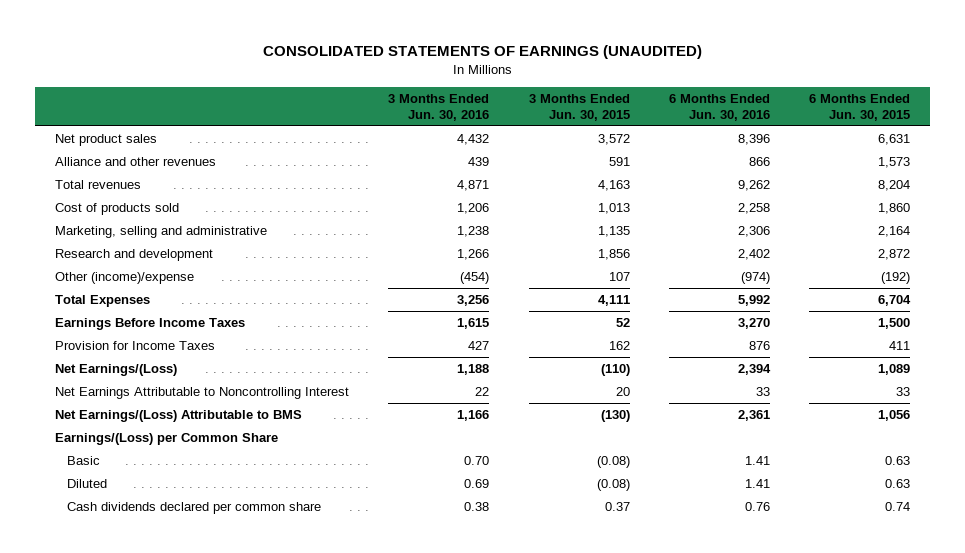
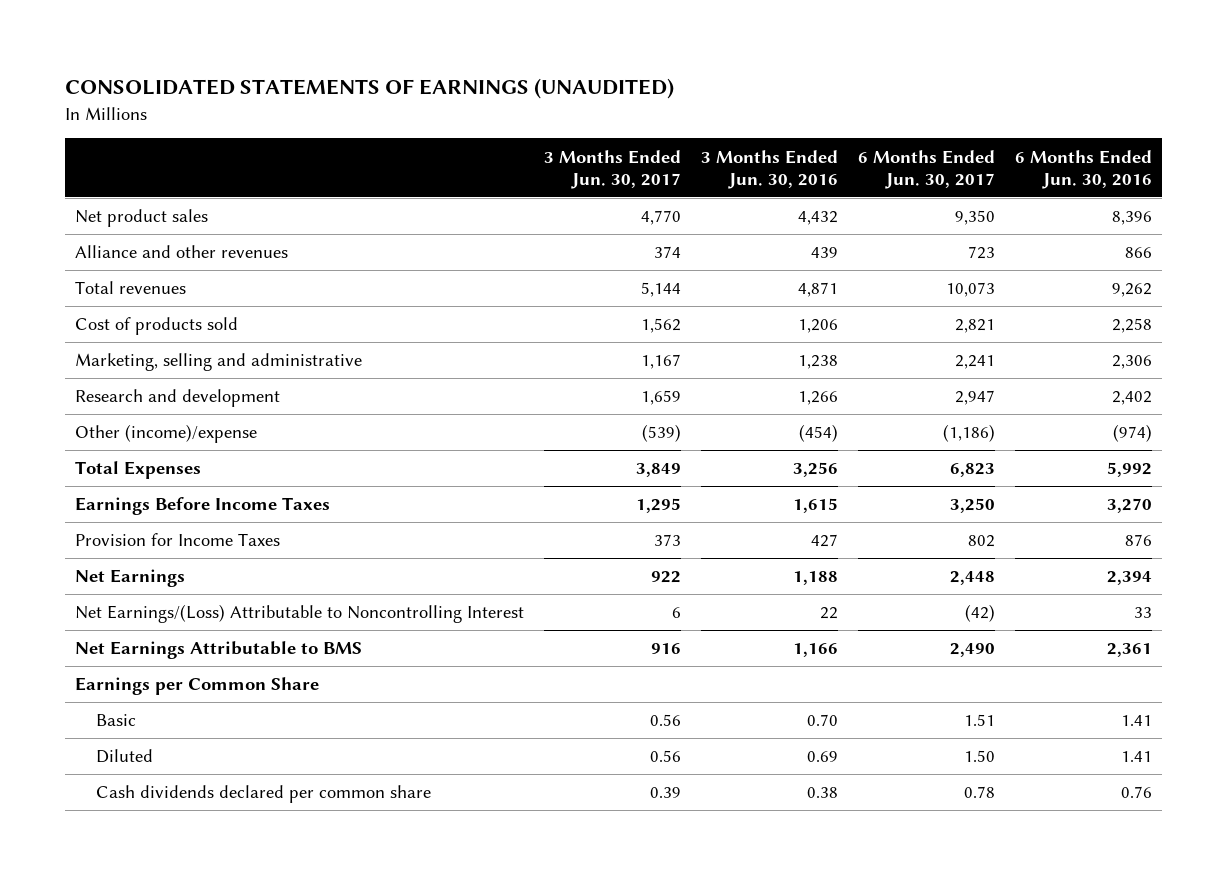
- | 3 Months Ended Jun. 30, 2016 | 3 Months Ended Jun. 30, 2015 | 6 Months Ended Jun. 30, 2016 | 6 Months Ended Jun. 30, 2015
+ | 3 Months Ended Jun. 30, 2017 | 3 Months Ended Jun. 30, 2016 | 6 Months Ended Jun. 30, 2017 | 6 Months Ended Jun. 30, 2016
- Net Earnings/(Loss) | 1,188 | (110) | 2,394 | 1,089
- Net Earnings Attributable to Noncontrolling Interest | 22 | 20 | 33 | 33
- Net Earnings/(Loss) Attributable to BMS | 1,166 | (130) | 2,361 | 1,056
- Earnings/(Loss) per Common Share
+ Net Earnings | 922 | 1,188 | 2,448 | 2,394
+ Net Earnings/(Loss) Attributable to Noncontrolling Interest | 6 | 22 | (42) | 33
+ Net Earnings Attributable to BMS | 916 | 1,166 | 2,490 | 2,361
+ Earnings per Common Share

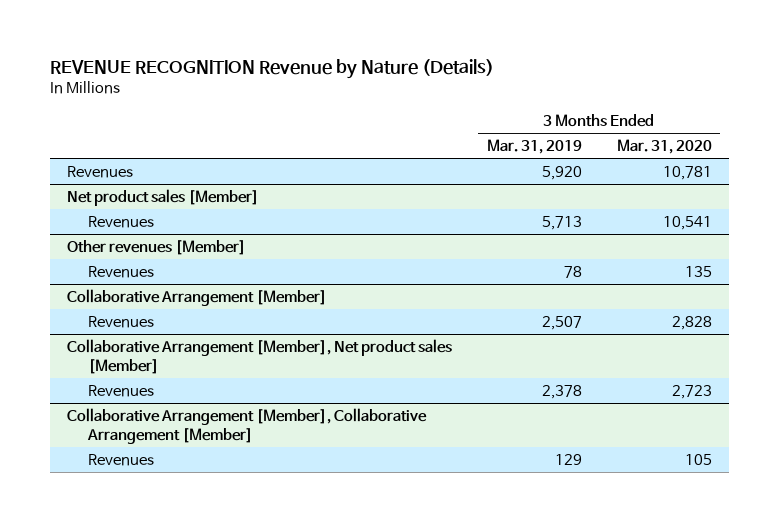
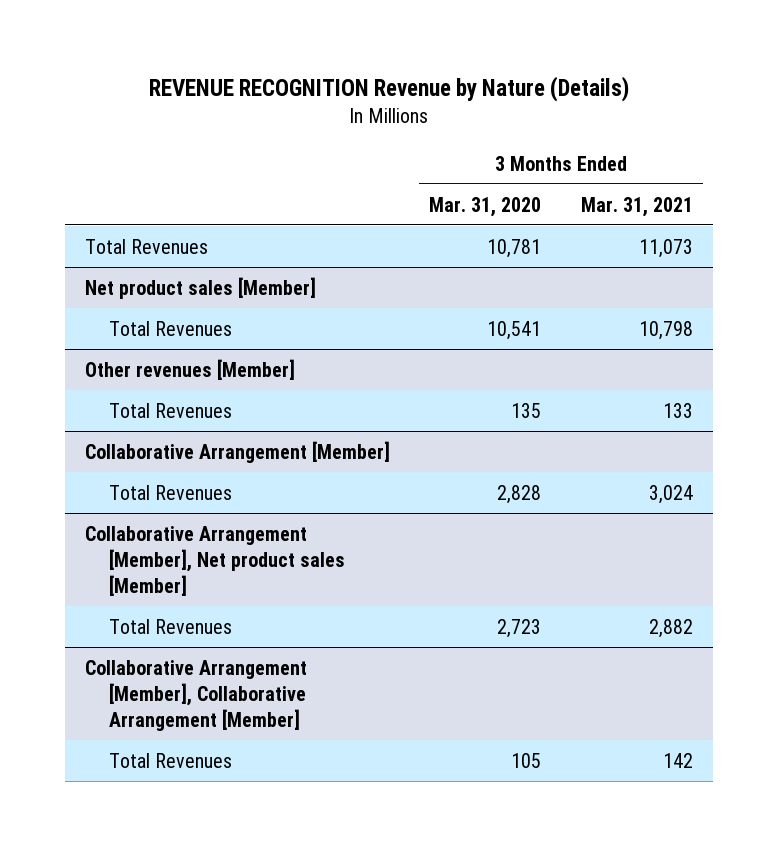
- | 3 Months Ended Mar. 31, 2019 | 3 Months Ended Mar. 31, 2020
+ | 3 Months Ended Mar. 31, 2020 | 3 Months Ended Mar. 31, 2021
- Revenues | 5,920 | 10,781
+ Total Revenues | 10,781 | 11,073
@ Net product sales [Member]
- Revenues | 5,713 | 10,541
+ Total Revenues | 10,541 | 10,798
@ Other revenues [Member]
- Revenues | 78 | 135
+ Total Revenues | 135 | 133
@ Collaborative Arrangement [Member]
- Revenues | 2,507 | 2,828
+ Total Revenues | 2,828 | 3,024
@ Collaborative Arrangement [Member], Net product sales [Member]
- Revenues | 2,378 | 2,723
+ Total Revenues | 2,723 | 2,882
@ Collaborative Arrangement [Member], Collaborative Arrangement [Member]
- Revenues | 129 | 105
+ Total Revenues | 105 | 142

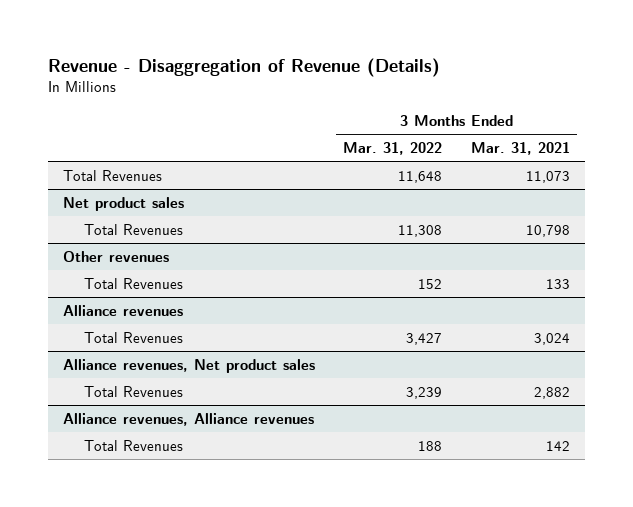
- REVENUE RECOGNITION Revenue by Nature (Details)
+ Revenue - Disaggregation of Revenue (Details)
- | 3 Months Ended Mar. 31, 2020 | 3 Months Ended Mar. 31, 2021
+ | 3 Months Ended Mar. 31, 2022 | 3 Months Ended Mar. 31, 2021
- Net product sales [Member]
+ Net product sales
- Other revenues [Member]
+ Other revenues
- Collaborative Arrangement [Member]
+ Alliance revenues
- Collaborative Arrangement [Member], Net product sales [Member]
+ Alliance revenues, Net product sales
- Collaborative Arrangement [Member], Collaborative Arrangement [Member]
+ Alliance revenues, Alliance revenues

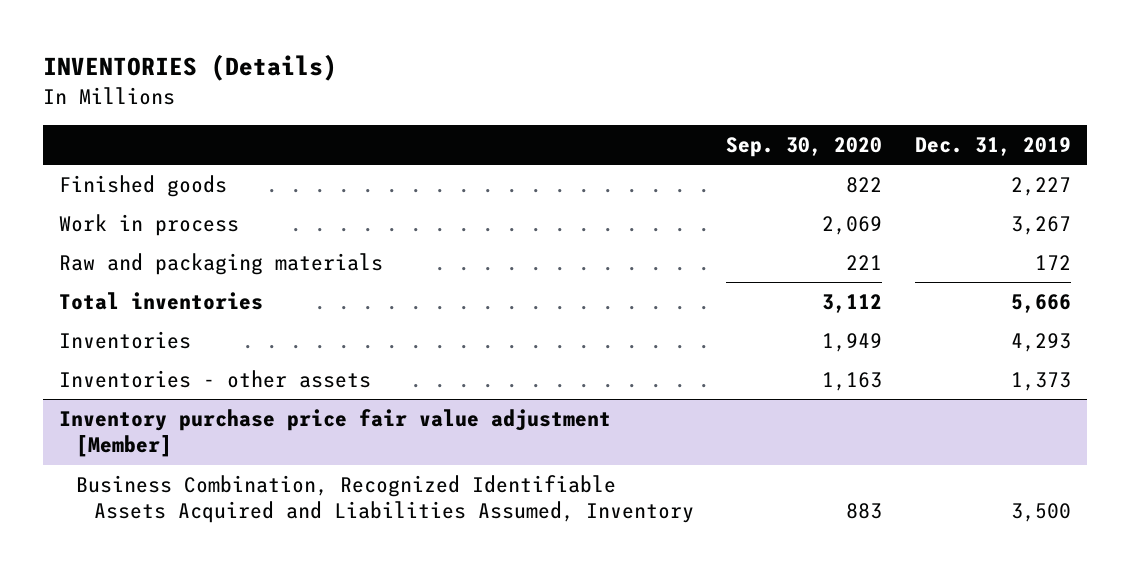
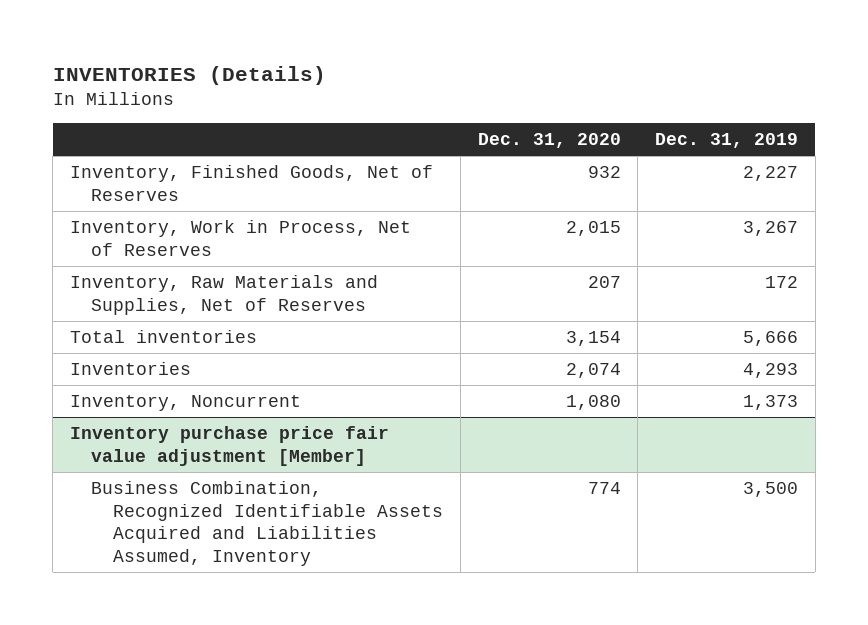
- | Sep. 30, 2020 | Dec. 31, 2019
+ | Dec. 31, 2020 | Dec. 31, 2019
- Finished goods | 822 | 2,227
- Work in process | 2,069 | 3,267
- Raw and packaging materials | 221 | 172
+ Inventory, Finished Goods, Net of Reserves | 932 | 2,227
+ Inventory, Work in Process, Net of Reserves | 2,015 | 3,267
+ Inventory, Raw Materials and Supplies, Net of Reserves | 207 | 172
- Inventories - other assets | 1,163 | 1,373
+ Inventory, Noncurrent | 1,080 | 1,373

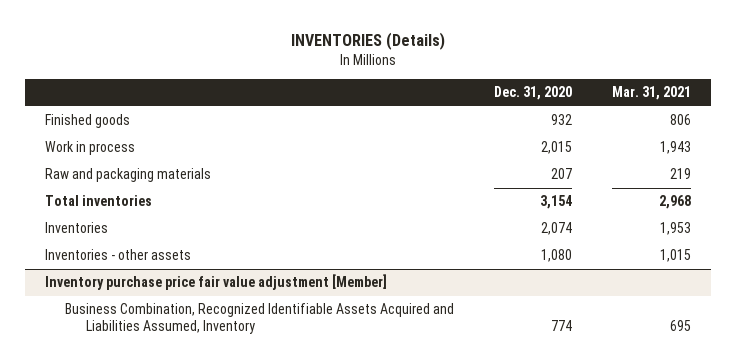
- | Dec. 31, 2020 | Dec. 31, 2019
+ | Dec. 31, 2020 | Mar. 31, 2021
- Inventory, Finished Goods, Net of Reserves | 932 | 2,227
- Inventory, Work in Process, Net of Reserves | 2,015 | 3,267
- Inventory, Raw Materials and Supplies, Net of Reserves | 207 | 172
+ Finished goods | 932 | 806
+ Work in process | 2,015 | 1,943
+ Raw and packaging materials | 207 | 219
- Inventory, Noncurrent | 1,080 | 1,373
+ Inventories - other assets | 1,080 | 1,015

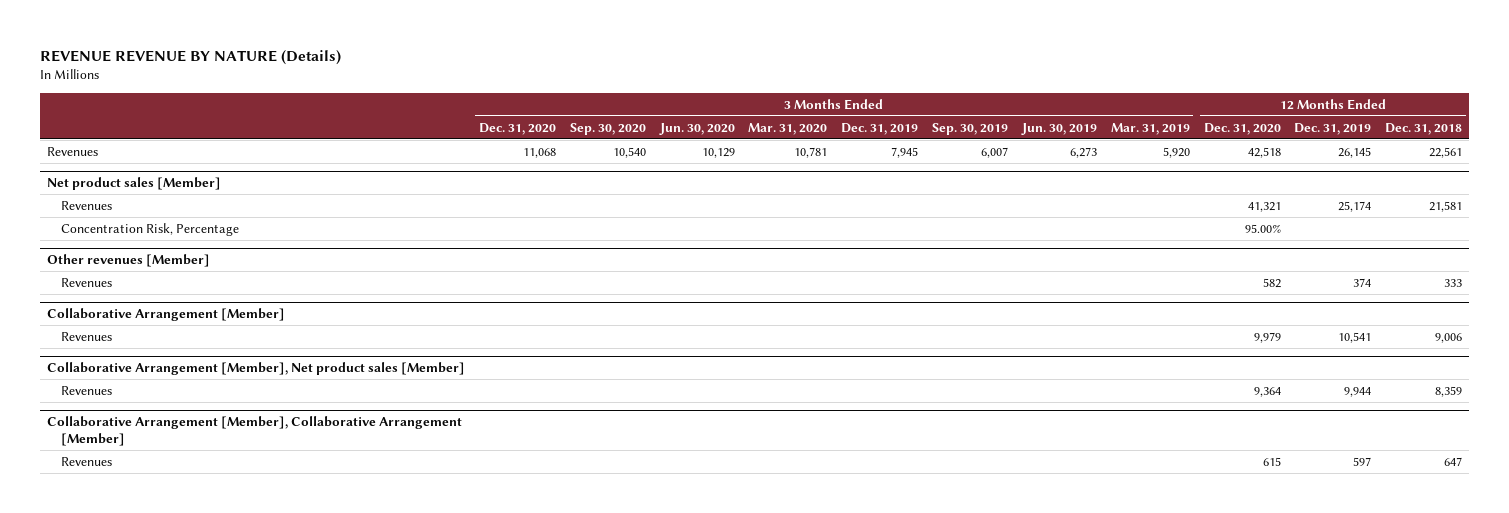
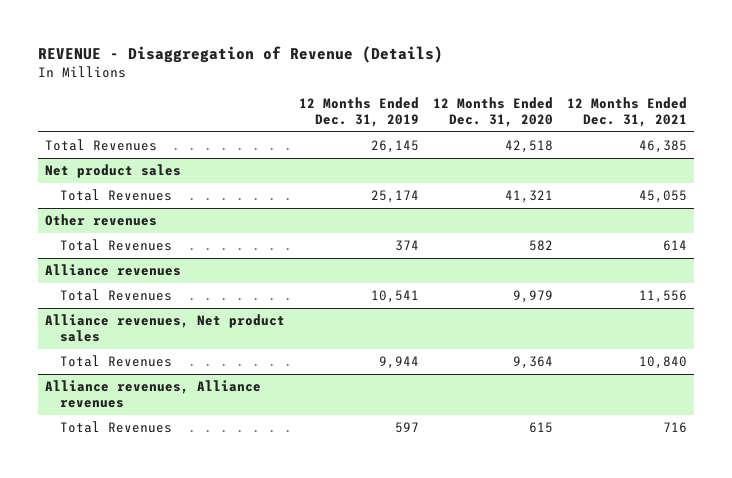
- REVENUE REVENUE BY NATURE (Details)
+ REVENUE - Disaggregation of Revenue (Details)
- | 3 Months Ended Dec. 31, 2020 | 3 Months Ended Sep. 30, 2020 | 3 Months Ended Jun. 30, 2020 | 3 Months Ended Mar. 31, 2020 | 3 Months Ended Dec. 31, 2019 | 3 Months Ended Sep. 30, 2019 | 3 Months Ended Jun. 30, 2019 | 3 Months Ended Mar. 31, 2019 | 12 Months Ended Dec. 31, 2020 | 12 Months Ended Dec. 31, 2019 | 12 Months Ended Dec. 31, 2018
+ | 12 Months Ended Dec. 31, 2019 | 12 Months Ended Dec. 31, 2020 | 12 Months Ended Dec. 31, 2021
- Revenues | 11,068 | 10,540 | 10,129 | 10,781 | 7,945 | 6,007 | 6,273 | 5,920 | 42,518 | 26,145 | 22,561
- Net product sales [Member]
- Revenues | | | | | | | | | 41,321 | 25,174 | 21,581
- Concentration Risk, Percentage | | | | | | | | | 95.00% | |
- Other revenues [Member]
- Revenues | | | | | | | | | 582 | 374 | 333
- Collaborative Arrangement [Member]
- Revenues | | | | | | | | | 9,979 | 10,541 | 9,006
- Collaborative Arrangement [Member], Net product sales [Member]
- Revenues | | | | | | | | | 9,364 | 9,944 | 8,359
- Collaborative Arrangement [Member], Collaborative Arrangement [Member]
- Revenues | | | | | | | | | 615 | 597 | 647
+ Total Revenues | 26,145 | 42,518 | 46,385
+ Net product sales
+ Total Revenues | 25,174 | 41,321 | 45,055
+ Other revenues
+ Total Revenues | 374 | 582 | 614
+ Alliance revenues
+ Total Revenues | 10,541 | 9,979 | 11,556
+ Alliance revenues, Net product sales
+ Total Revenues | 9,944 | 9,364 | 10,840
+ Alliance revenues, Alliance revenues
+ Total Revenues | 597 | 615 | 716

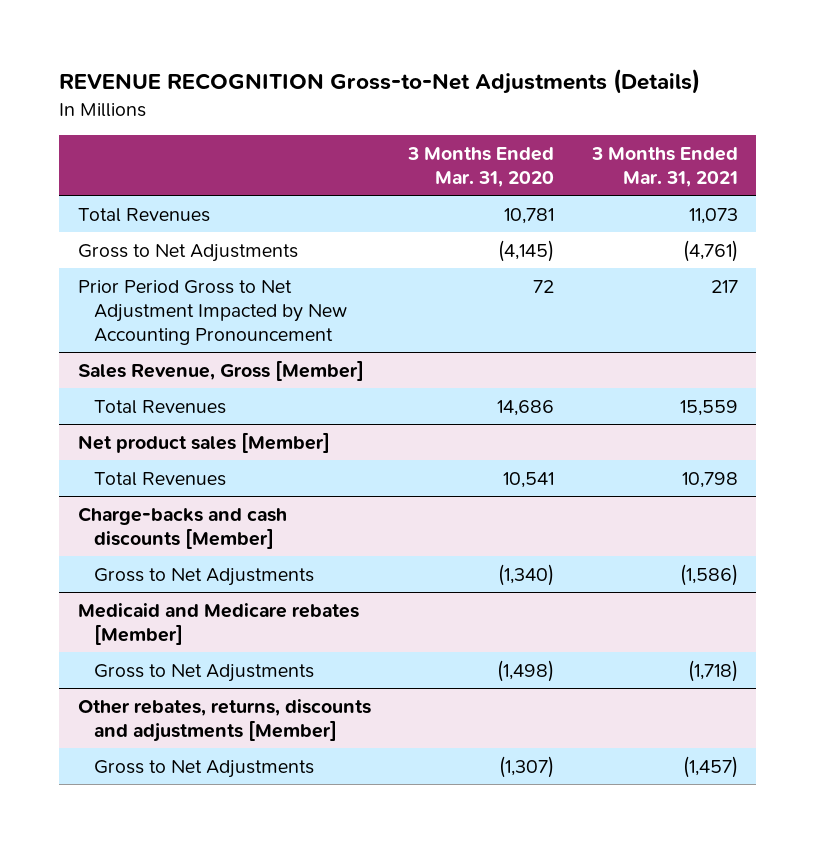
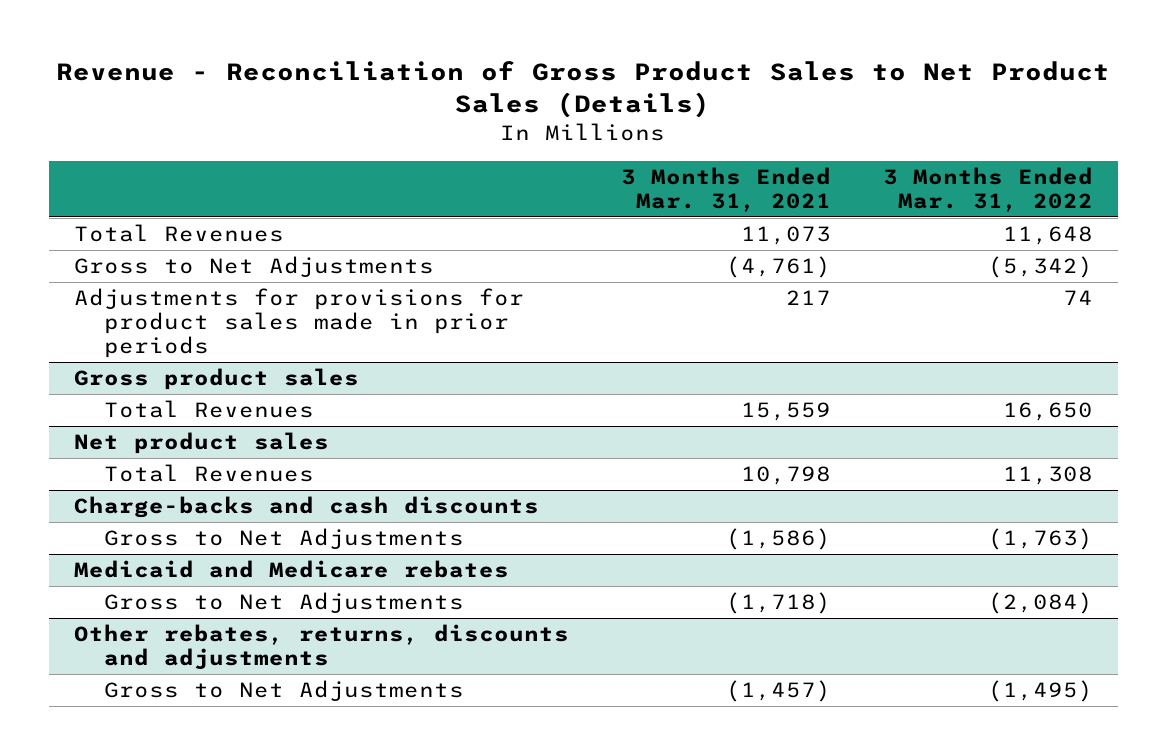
- REVENUE RECOGNITION Gross-to-Net Adjustments (Details)
+ Revenue - Reconciliation of Gross Product Sales to Net Product Sales (Details)
- | 3 Months Ended Mar. 31, 2020 | 3 Months Ended Mar. 31, 2021
+ | 3 Months Ended Mar. 31, 2021 | 3 Months Ended Mar. 31, 2022
- Prior Period Gross to Net Adjustment Impacted by New Accounting Pronouncement | 72 | 217
- Sales Revenue, Gross [Member]
+ Adjustments for provisions for product sales made in prior periods | 217 | 74
+ Gross product sales
- Net product sales [Member]
+ Net product sales
- Charge-backs and cash discounts [Member]
+ Charge-backs and cash discounts
- Medicaid and Medicare rebates [Member]
+ Medicaid and Medicare rebates
- Other rebates, returns, discounts and adjustments [Member]
+ Other rebates, returns, discounts and adjustments

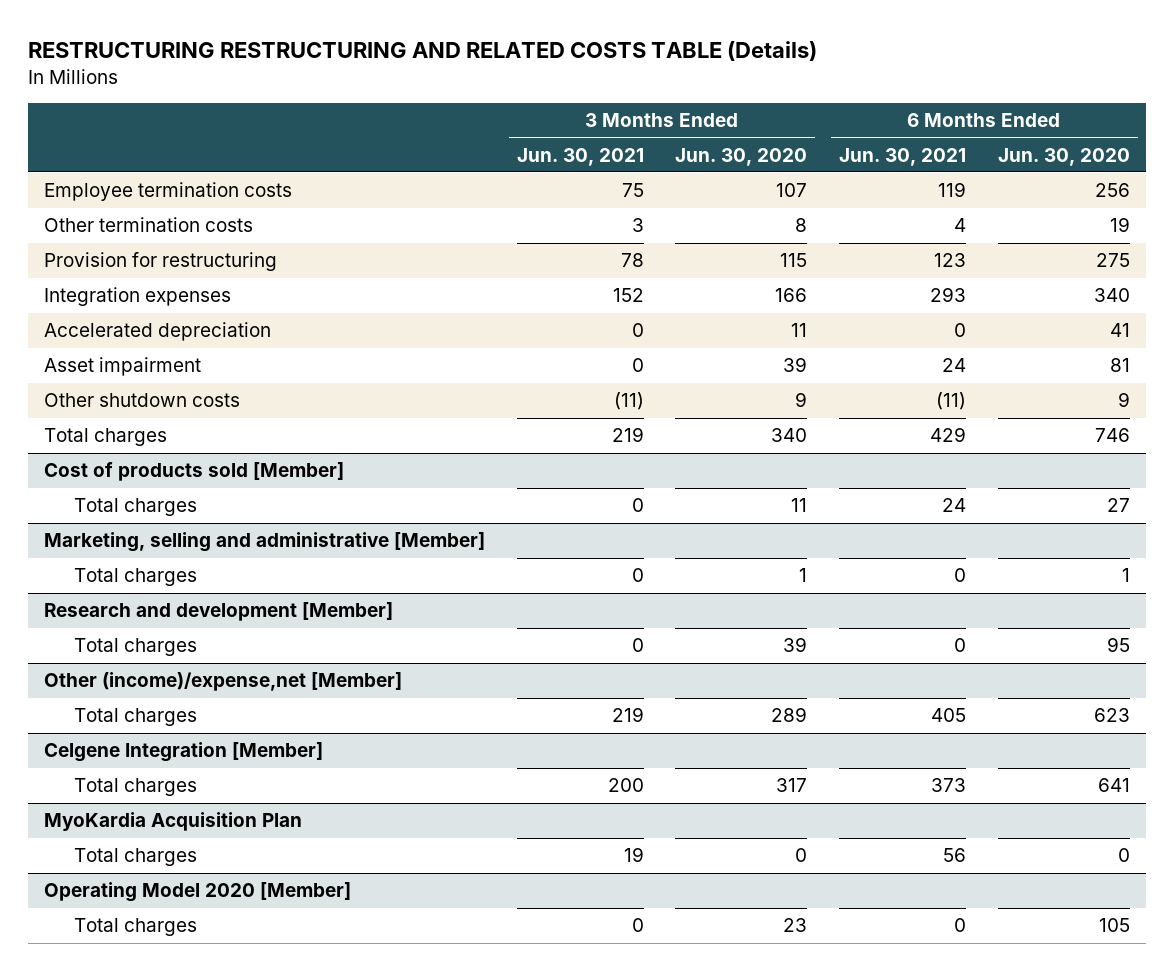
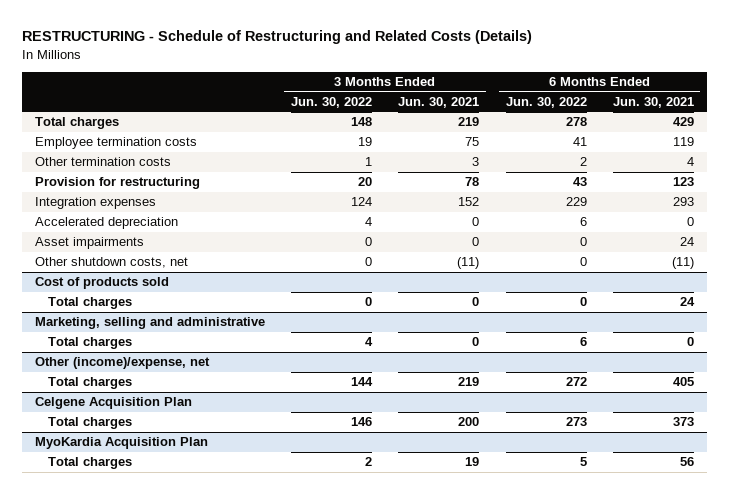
- RESTRUCTURING RESTRUCTURING AND RELATED COSTS TABLE (Details)
+ RESTRUCTURING - Schedule of Restructuring and Related Costs (Details)
- | 3 Months Ended Jun. 30, 2021 | 3 Months Ended Jun. 30, 2020 | 6 Months Ended Jun. 30, 2021 | 6 Months Ended Jun. 30, 2020
+ | 3 Months Ended Jun. 30, 2022 | 3 Months Ended Jun. 30, 2021 | 6 Months Ended Jun. 30, 2022 | 6 Months Ended Jun. 30, 2021
moved up: Total charges | 148 | 219 | 278 | 429
- Asset impairment | 0 | 39 | 24 | 81
- Other shutdown costs | (11) | 9 | (11) | 9
- Cost of products sold [Member]
+ Asset impairments | 0 | 0 | 0 | 24
+ Other shutdown costs, net | 0 | (11) | 0 | (11)
+ Cost of products sold
- Marketing, selling and administrative [Member]
- Total charges | 0 | 1 | 0 | 1
- Research and development [Member]
+ Marketing, selling and administrative
- Other (income)/expense,net [Member]
+ Other (income)/expense, net
- Celgene Integration [Member]
+ Celgene Acquisition Plan
- Operating Model 2020 [Member]
- Total charges | 0 | 23 | 0 | 105

